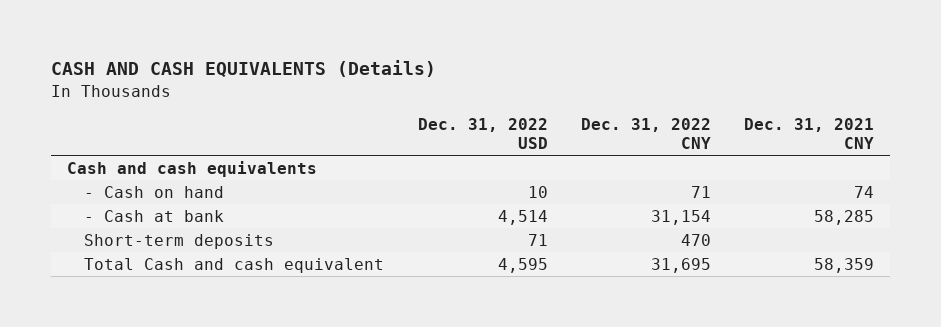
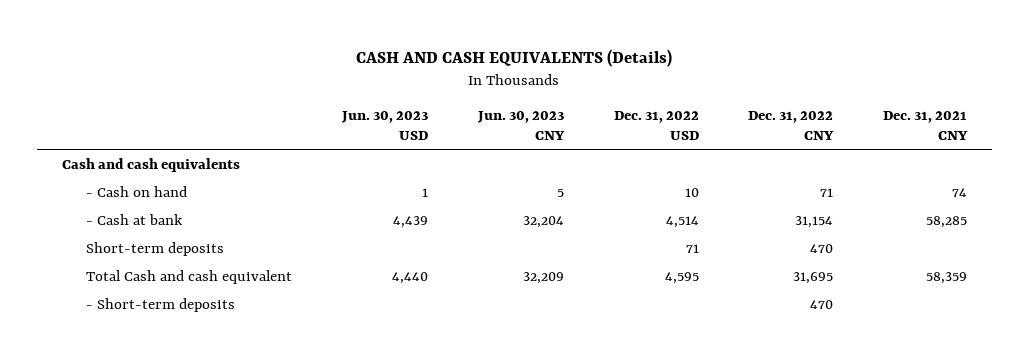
- | Dec. 31, 2022 USD | Dec. 31, 2022 CNY | Dec. 31, 2021 CNY
+ | Jun. 30, 2023 USD | Jun. 30, 2023 CNY | Dec. 31, 2022 USD | Dec. 31, 2022 CNY | Dec. 31, 2021 CNY
+ - Short-term deposits | | | | 470 |

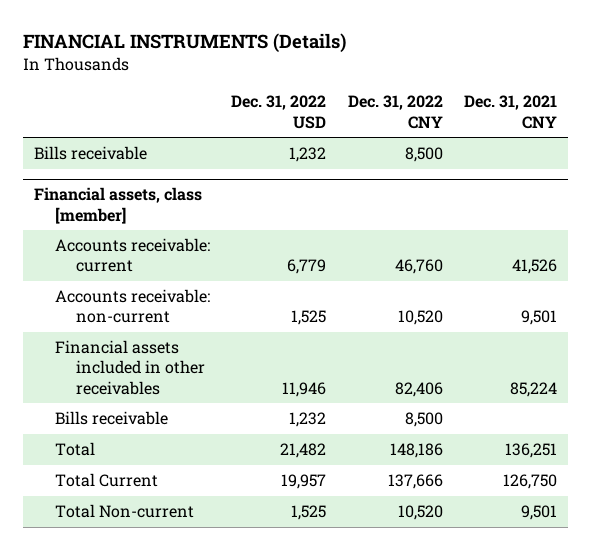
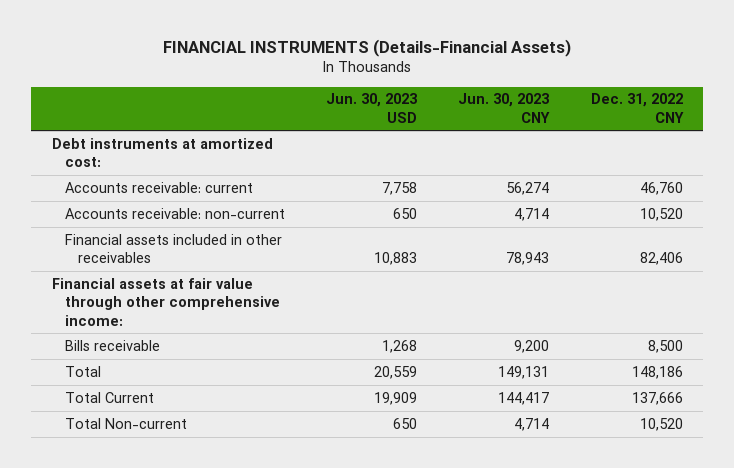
- FINANCIAL INSTRUMENTS (Details)
+ FINANCIAL INSTRUMENTS (Details-Financial Assets)
- | Dec. 31, 2022 USD | Dec. 31, 2022 CNY | Dec. 31, 2021 CNY
+ | Jun. 30, 2023 USD | Jun. 30, 2023 CNY | Dec. 31, 2022 CNY
- Bills receivable | 1,232 | 8,500 |
- Financial assets, class [member]
+ Debt instruments at amortized cost:
+ Financial assets at fair value through other comprehensive income:

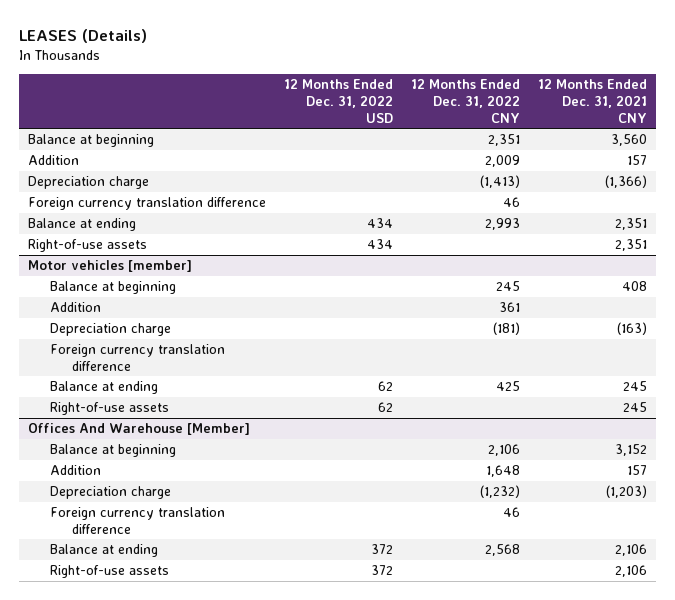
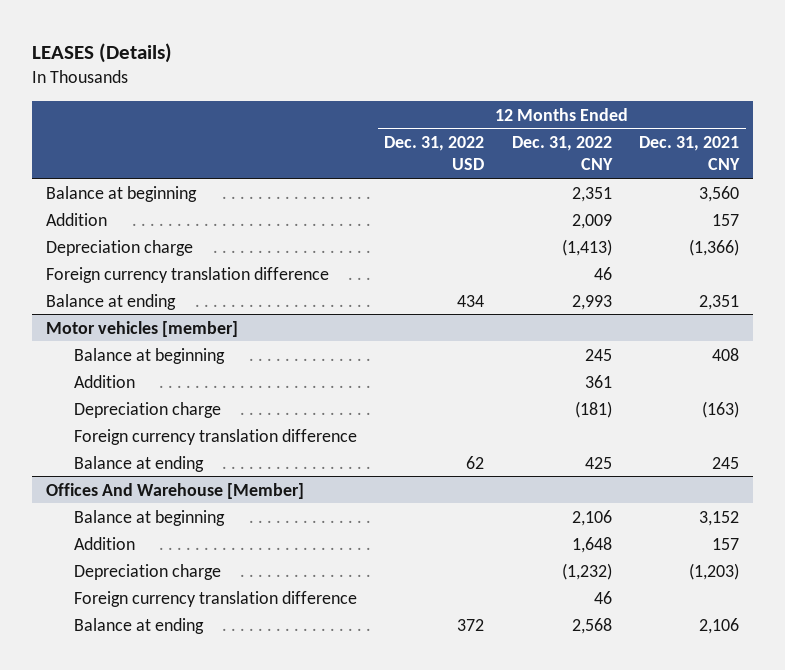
- Right-of-use assets | 434 | | 2,351
@ Motor vehicles [member]
- Right-of-use assets | 62 | | 245
@ Offices And Warehouse [Member]
- Right-of-use assets | 372 | | 2,106

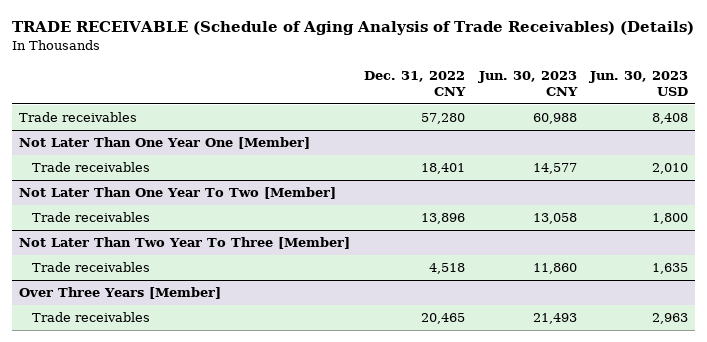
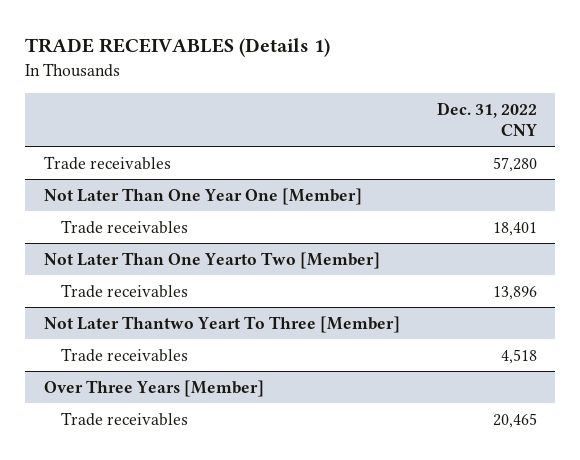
- TRADE RECEIVABLE (Schedule of Aging Analysis of Trade Receivables) (Details)
+ TRADE RECEIVABLES (Details 1)
- | Dec. 31, 2022 CNY | Jun. 30, 2023 CNY | Jun. 30, 2023 USD
+ | Dec. 31, 2022 CNY
- Not Later Than One Year To Two [Member]
+ Not Later Than One Yearto Two [Member]
- Not Later Than Two Year To Three [Member]
+ Not Later Thantwo Yeart To Three [Member]

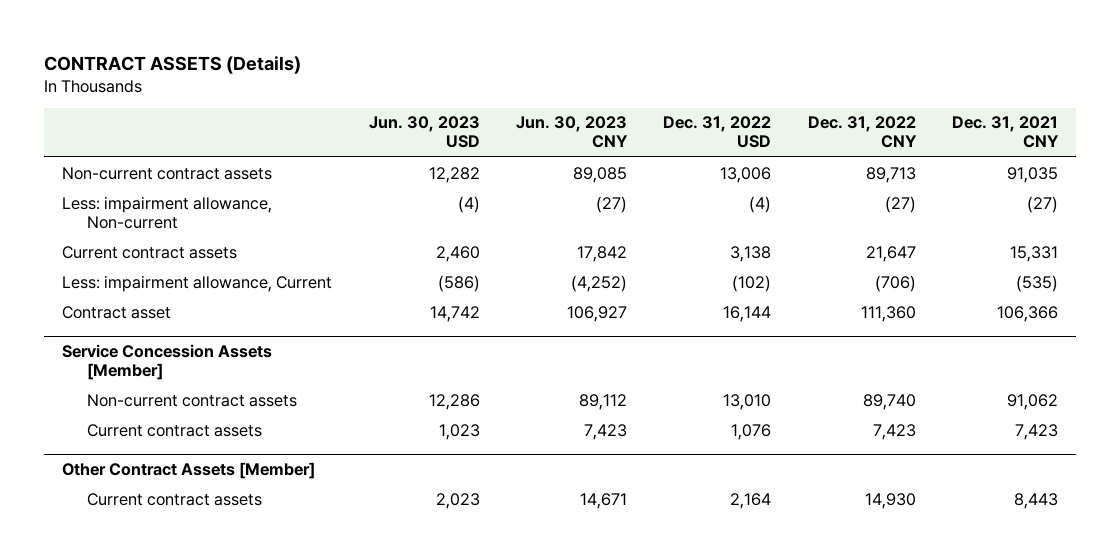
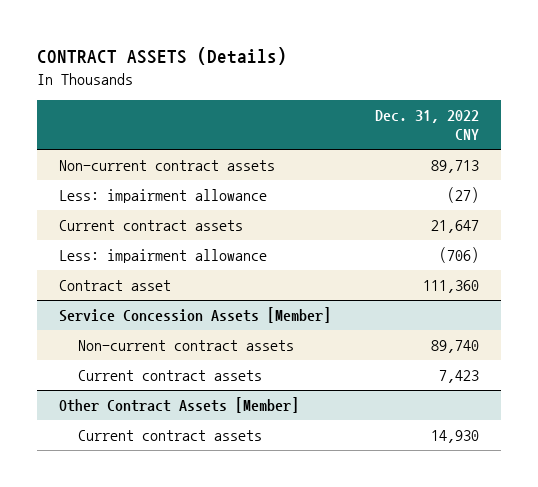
- | Jun. 30, 2023 USD | Jun. 30, 2023 CNY | Dec. 31, 2022 USD | Dec. 31, 2022 CNY | Dec. 31, 2021 CNY
+ | Dec. 31, 2022 CNY
- Less: impairment allowance, Non-current | (4) | (27) | (4) | (27) | (27)
+ Less: impairment allowance | (27)
- Less: impairment allowance, Current | (586) | (4,252) | (102) | (706) | (535)
+ Less: impairment allowance | (706)

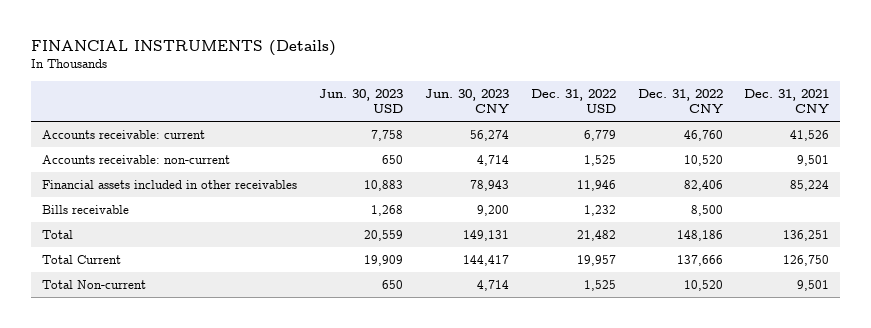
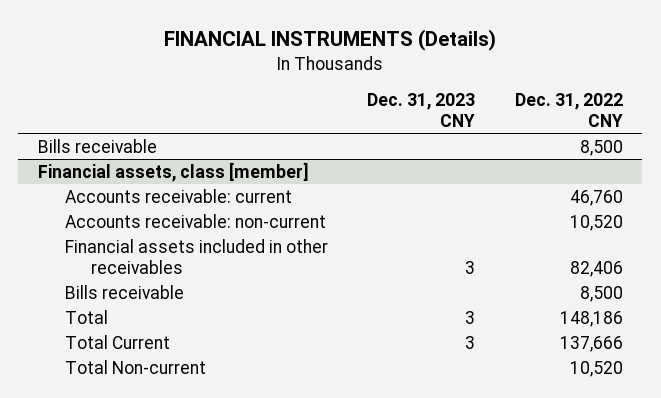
- | Jun. 30, 2023 USD | Jun. 30, 2023 CNY | Dec. 31, 2022 USD | Dec. 31, 2022 CNY | Dec. 31, 2021 CNY
+ | Dec. 31, 2023 CNY | Dec. 31, 2022 CNY
+ Bills receivable | | 8,500
+ Financial assets, class [member]

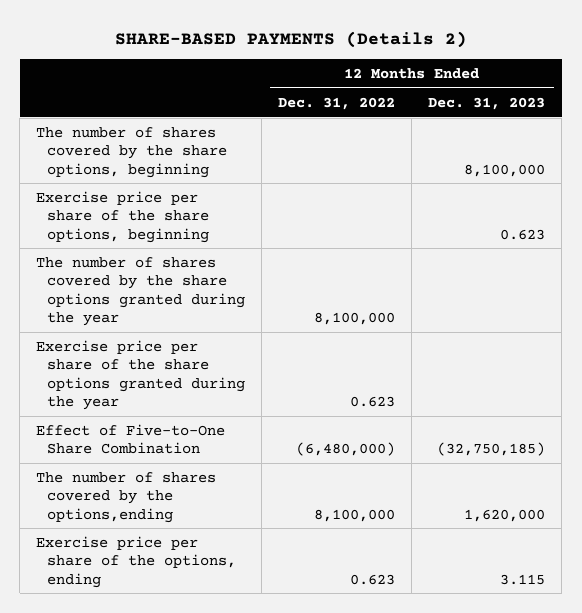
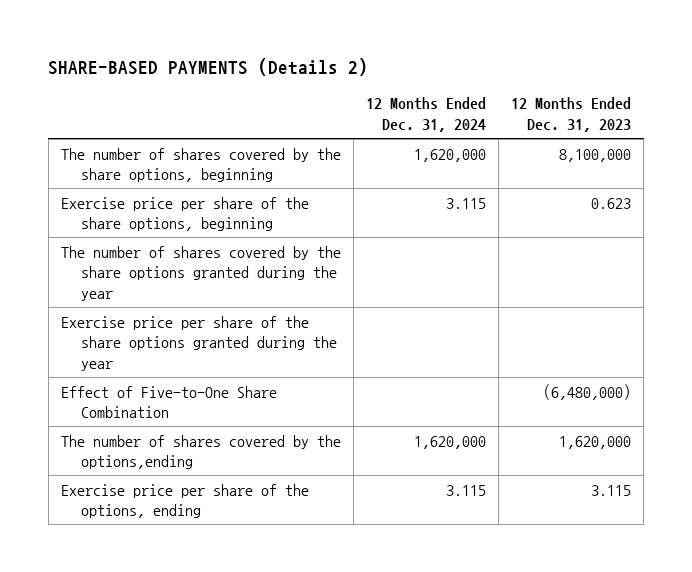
- | 12 Months Ended Dec. 31, 2022 | 12 Months Ended Dec. 31, 2023
+ | 12 Months Ended Dec. 31, 2024 | 12 Months Ended Dec. 31, 2023
- Effect of Five-to-One Share Combination | (6,480,000) | (32,750,185)
+ Effect of Five-to-One Share Combination | | (6,480,000)

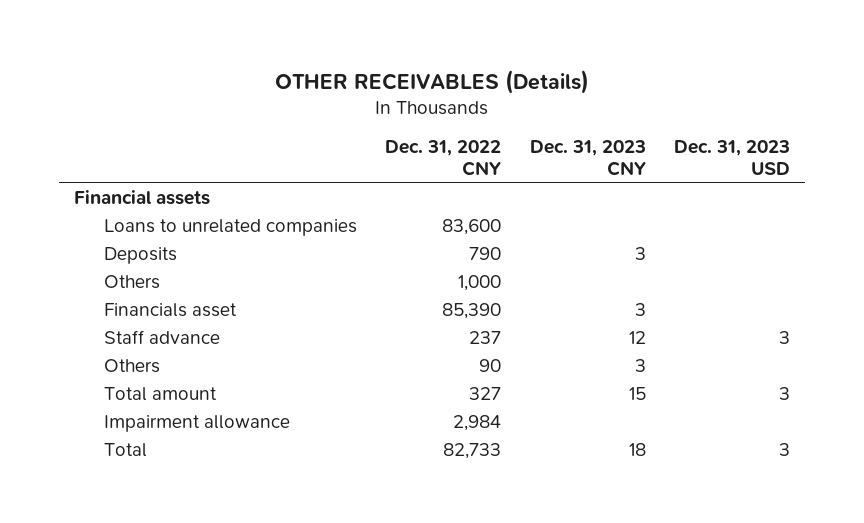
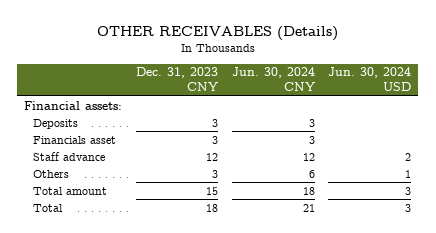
- | Dec. 31, 2022 CNY | Dec. 31, 2023 CNY | Dec. 31, 2023 USD
+ | Dec. 31, 2023 CNY | Jun. 30, 2024 CNY | Jun. 30, 2024 USD
- Financial assets
- Loans to unrelated companies | 83,600 | |
+ Financial assets:
- Others | 1,000 | |
- Impairment allowance | 2,984 | |

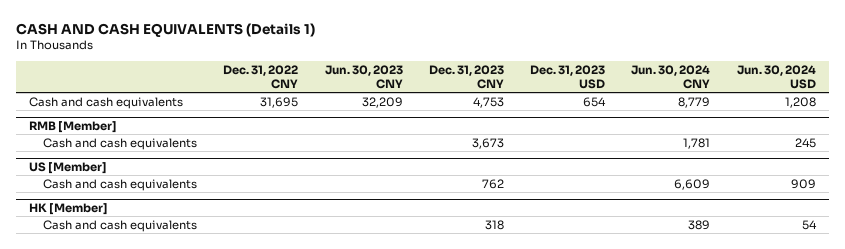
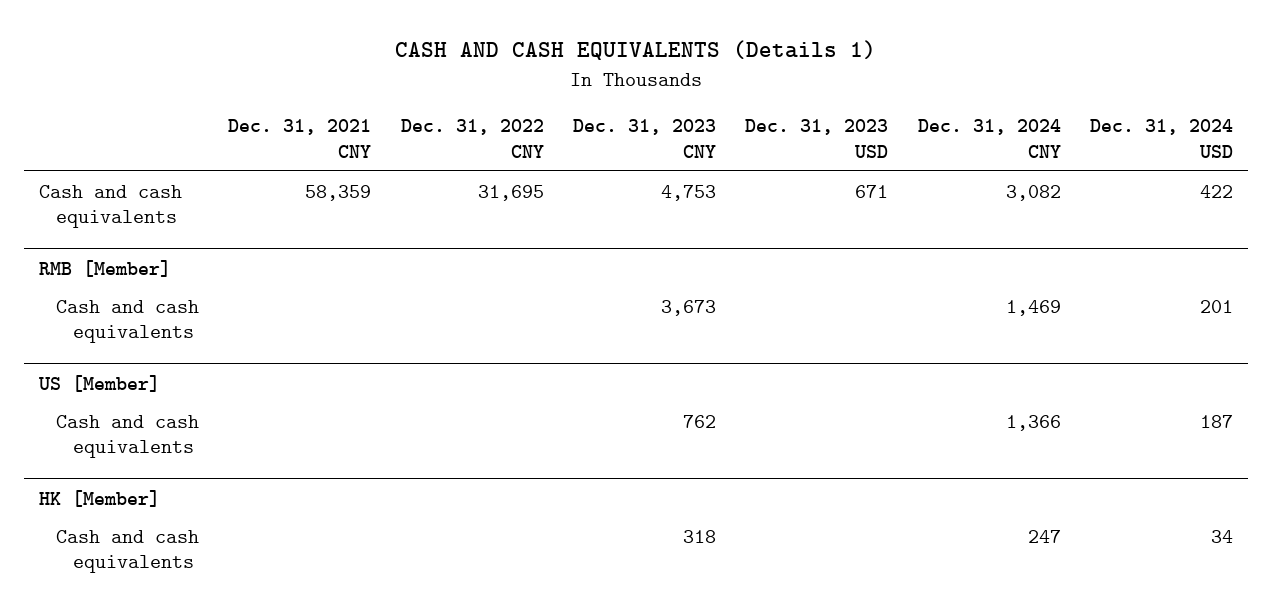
- | Dec. 31, 2022 CNY | Jun. 30, 2023 CNY | Dec. 31, 2023 CNY | Dec. 31, 2023 USD | Jun. 30, 2024 CNY | Jun. 30, 2024 USD
+ | Dec. 31, 2021 CNY | Dec. 31, 2022 CNY | Dec. 31, 2023 CNY | Dec. 31, 2023 USD | Dec. 31, 2024 CNY | Dec. 31, 2024 USD
- Cash and cash equivalents | 31,695 | 32,209 | 4,753 | 654 | 8,779 | 1,208
+ Cash and cash equivalents | 58,359 | 31,695 | 4,753 | 671 | 3,082 | 422

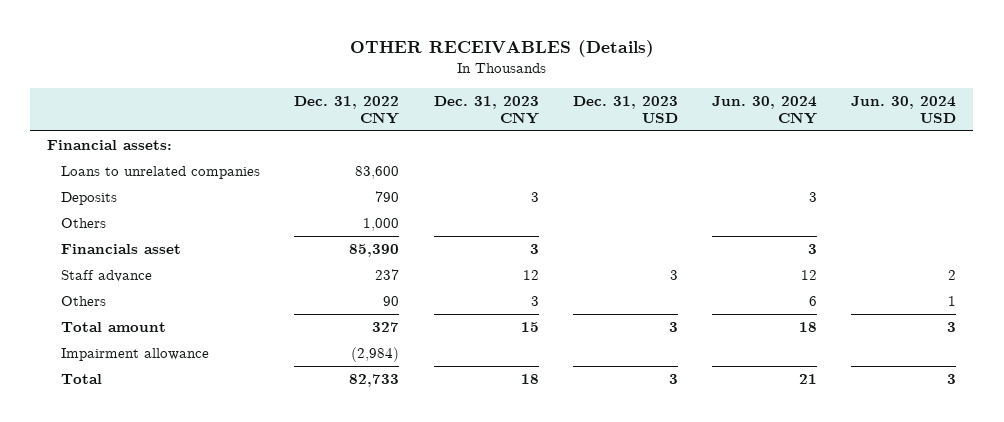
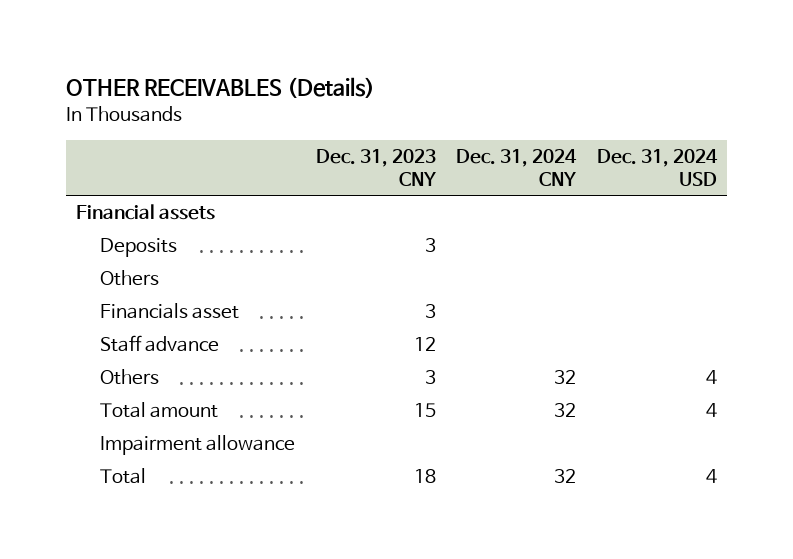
- | Dec. 31, 2022 CNY | Dec. 31, 2023 CNY | Dec. 31, 2023 USD | Jun. 30, 2024 CNY | Jun. 30, 2024 USD
+ | Dec. 31, 2023 CNY | Dec. 31, 2024 CNY | Dec. 31, 2024 USD
- Financial assets:
- Loans to unrelated companies | 83,600 | | | |
+ Financial assets

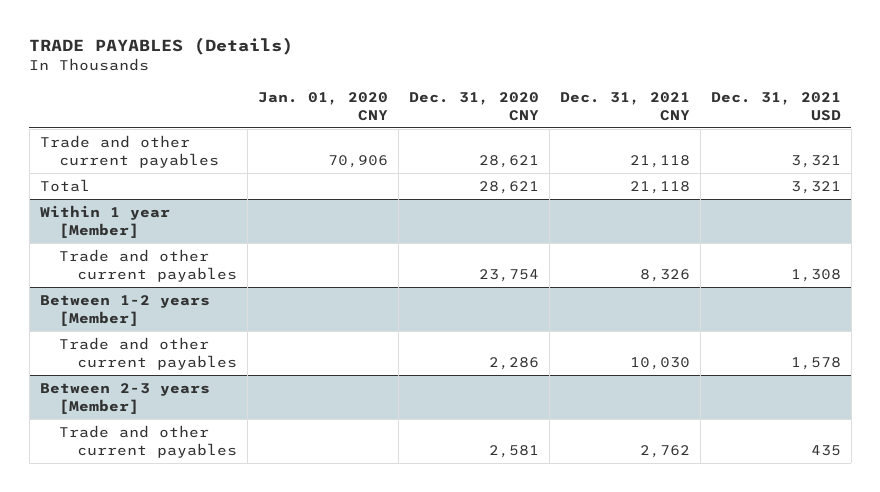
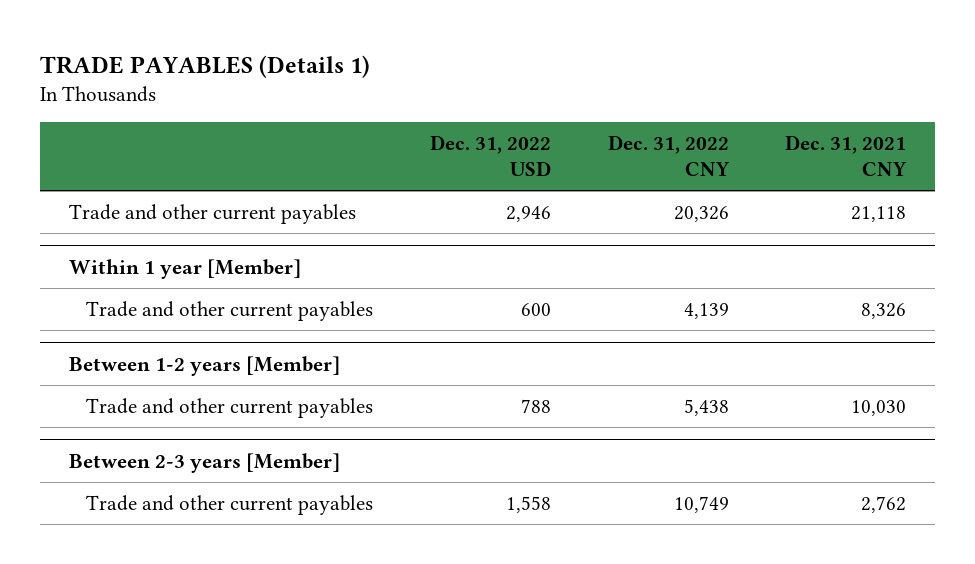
- TRADE PAYABLES (Details)
+ TRADE PAYABLES (Details 1)
- | Jan. 01, 2020 CNY | Dec. 31, 2020 CNY | Dec. 31, 2021 CNY | Dec. 31, 2021 USD
+ | Dec. 31, 2022 USD | Dec. 31, 2022 CNY | Dec. 31, 2021 CNY
- Total | | 28,621 | 21,118 | 3,321

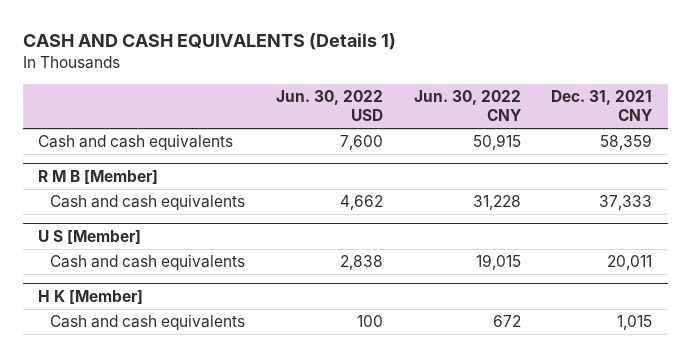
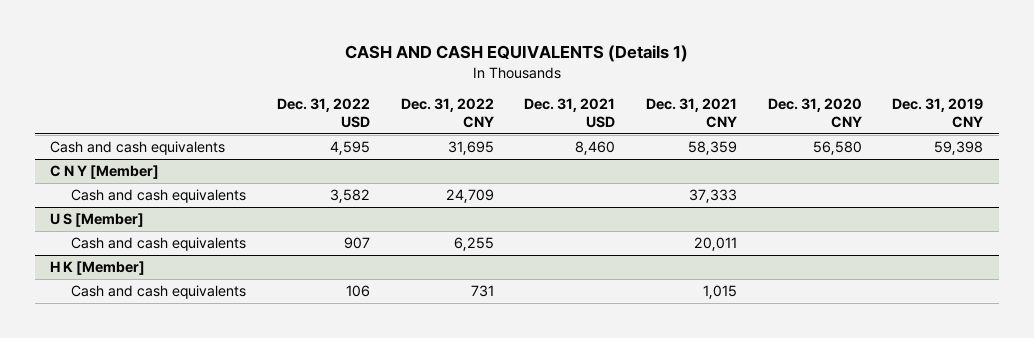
- | Jun. 30, 2022 USD | Jun. 30, 2022 CNY | Dec. 31, 2021 CNY
+ | Dec. 31, 2022 USD | Dec. 31, 2022 CNY | Dec. 31, 2021 USD | Dec. 31, 2021 CNY | Dec. 31, 2020 CNY | Dec. 31, 2019 CNY
- R M B [Member]
+ C N Y [Member]

